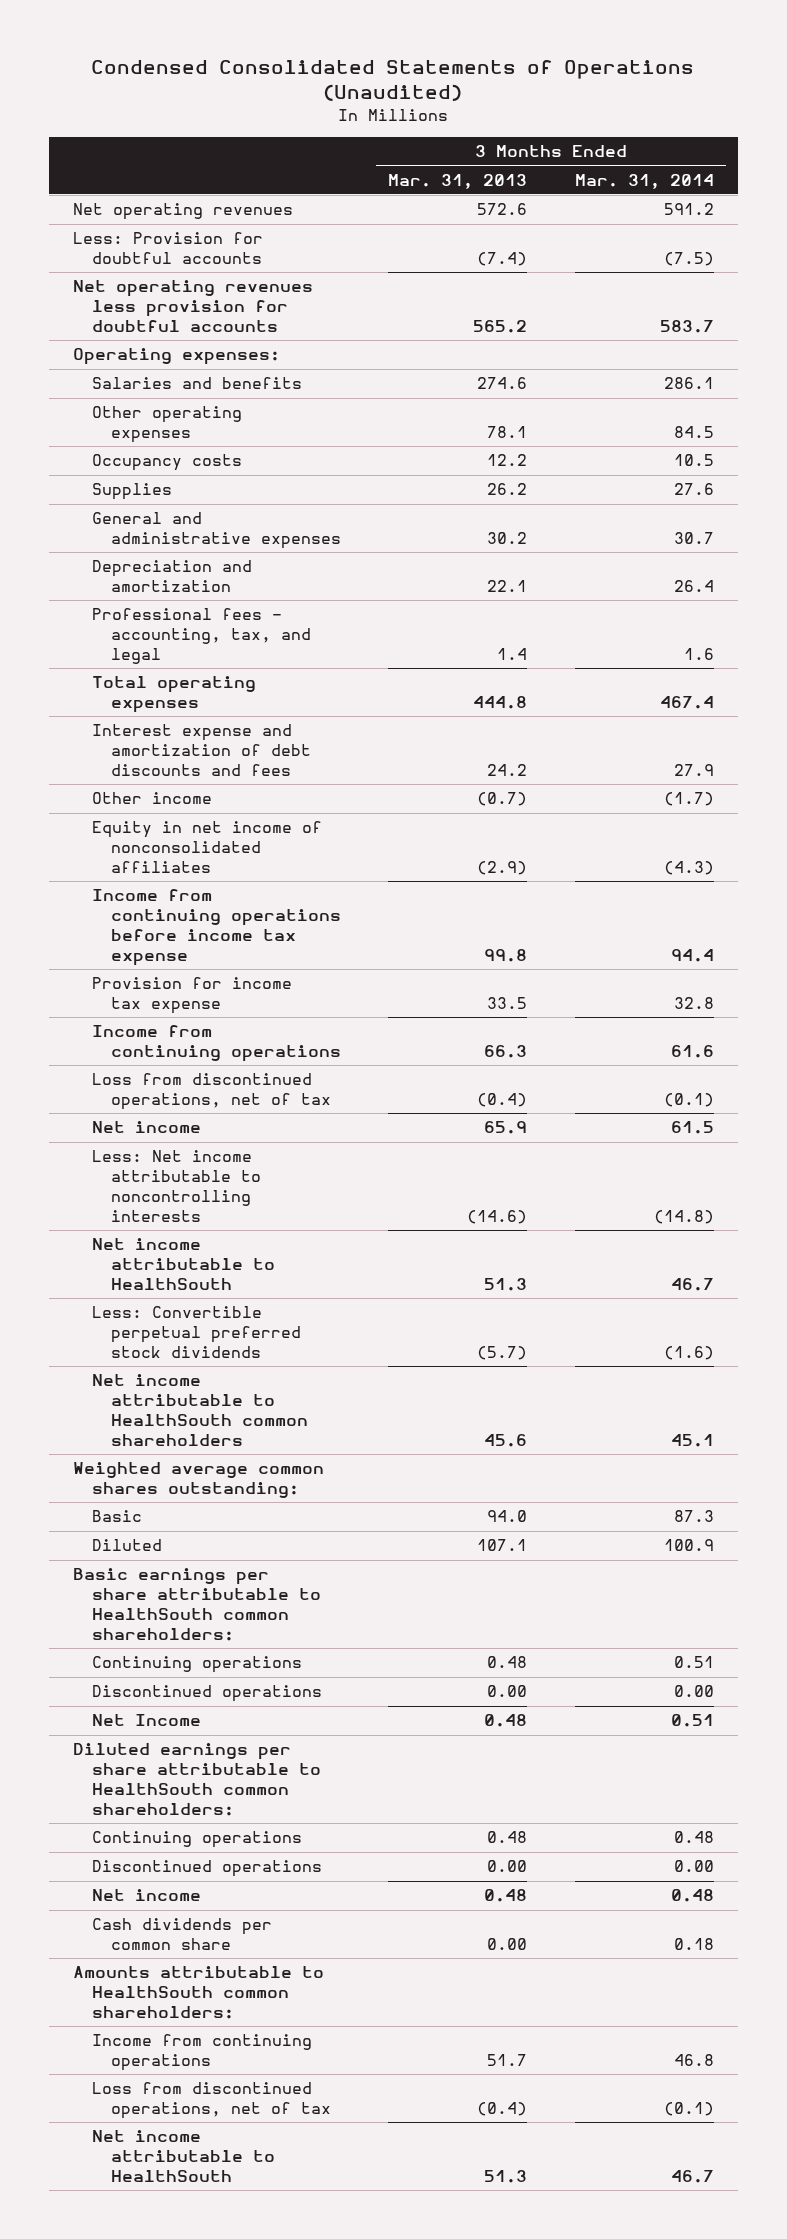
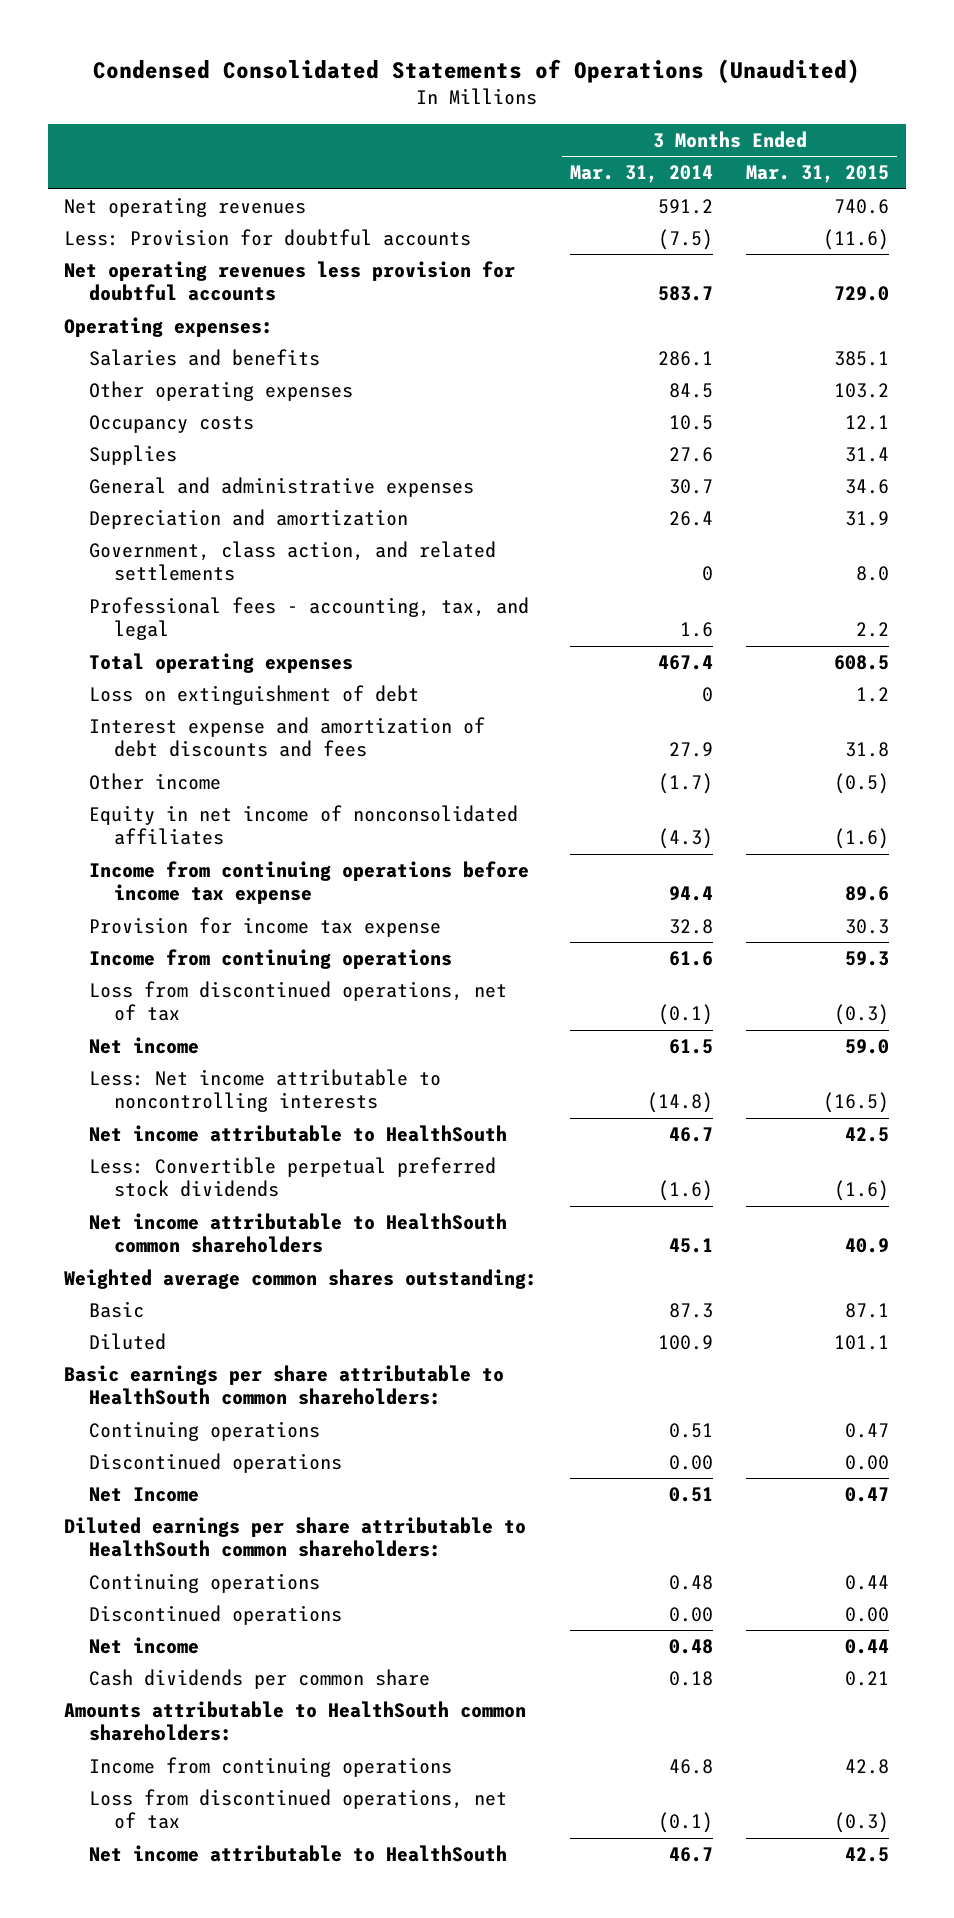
- | 3 Months Ended Mar. 31, 2013 | 3 Months Ended Mar. 31, 2014
+ | 3 Months Ended Mar. 31, 2014 | 3 Months Ended Mar. 31, 2015
+ Government, class action, and related settlements | 0 | 8.0
+ Loss on extinguishment of debt | 0 | 1.2

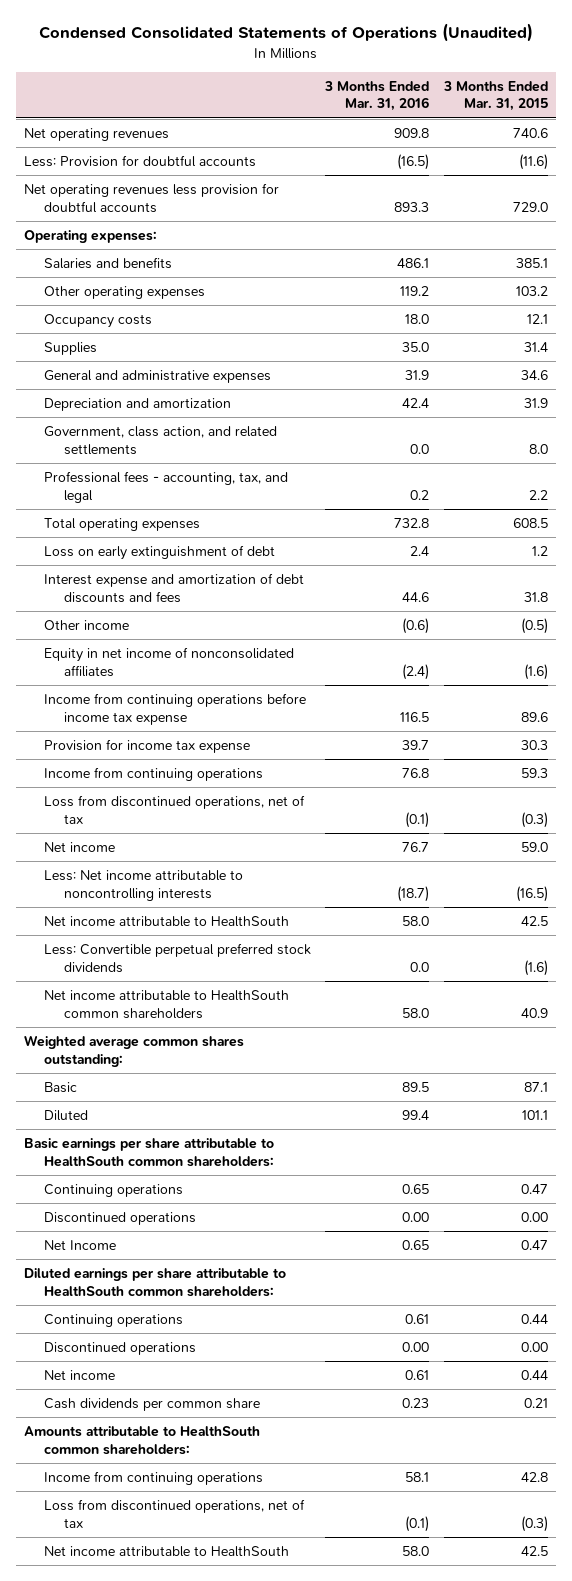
- | 3 Months Ended Mar. 31, 2014 | 3 Months Ended Mar. 31, 2015
+ | 3 Months Ended Mar. 31, 2016 | 3 Months Ended Mar. 31, 2015
- Loss on extinguishment of debt | 0 | 1.2
+ Loss on early extinguishment of debt | 2.4 | 1.2

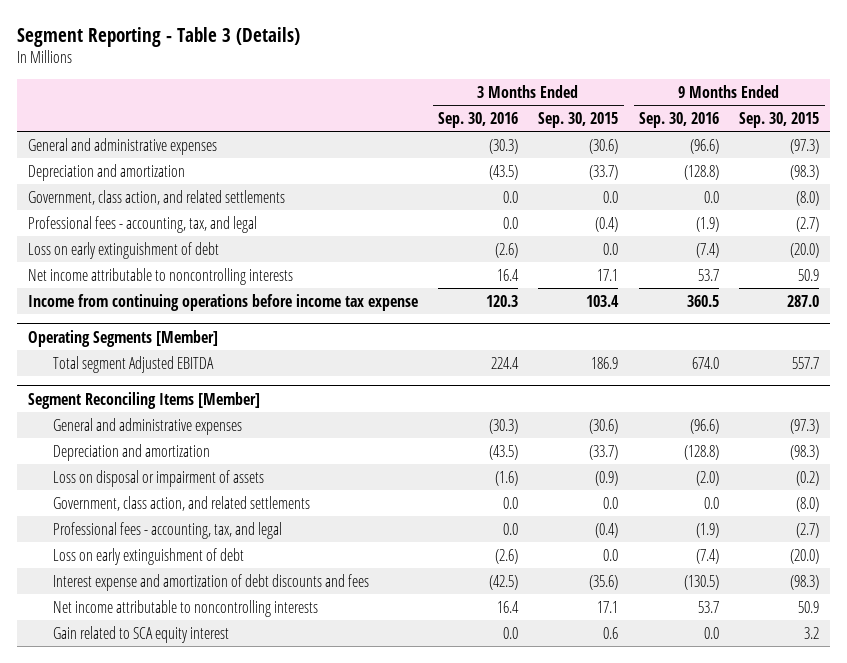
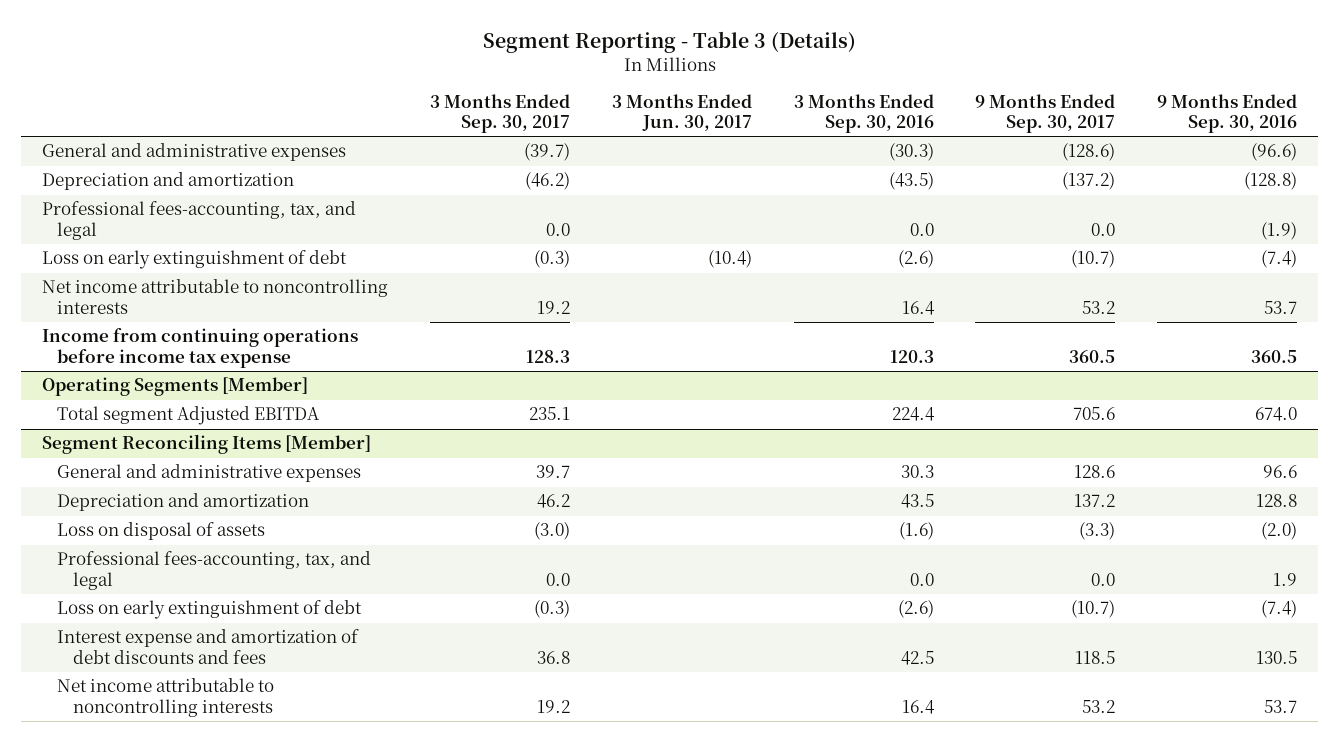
- | 3 Months Ended Sep. 30, 2016 | 3 Months Ended Sep. 30, 2015 | 9 Months Ended Sep. 30, 2016 | 9 Months Ended Sep. 30, 2015
+ | 3 Months Ended Sep. 30, 2017 | 3 Months Ended Jun. 30, 2017 | 3 Months Ended Sep. 30, 2016 | 9 Months Ended Sep. 30, 2017 | 9 Months Ended Sep. 30, 2016
- Government, class action, and related settlements | 0.0 | 0.0 | 0.0 | (8.0)
- Professional fees - accounting, tax, and legal | 0.0 | (0.4) | (1.9) | (2.7)
+ Professional fees-accounting, tax, and legal | 0.0 | | 0.0 | 0.0 | (1.9)
@ Segment Reconciling Items [Member]
- General and administrative expenses | (30.3) | (30.6) | (96.6) | (97.3)
- Depreciation and amortization | (43.5) | (33.7) | (128.8) | (98.3)
- Loss on disposal or impairment of assets | (1.6) | (0.9) | (2.0) | (0.2)
- Government, class action, and related settlements | 0.0 | 0.0 | 0.0 | (8.0)
- Professional fees - accounting, tax, and legal | 0.0 | (0.4) | (1.9) | (2.7)
+ General and administrative expenses | 39.7 | | 30.3 | 128.6 | 96.6
+ Depreciation and amortization | 46.2 | | 43.5 | 137.2 | 128.8
+ Loss on disposal of assets | (3.0) | | (1.6) | (3.3) | (2.0)
+ Professional fees-accounting, tax, and legal | 0.0 | | 0.0 | 0.0 | 1.9
- Interest expense and amortization of debt discounts and fees | (42.5) | (35.6) | (130.5) | (98.3)
+ Interest expense and amortization of debt discounts and fees | 36.8 | | 42.5 | 118.5 | 130.5
- Gain related to SCA equity interest | 0.0 | 0.6 | 0.0 | 3.2

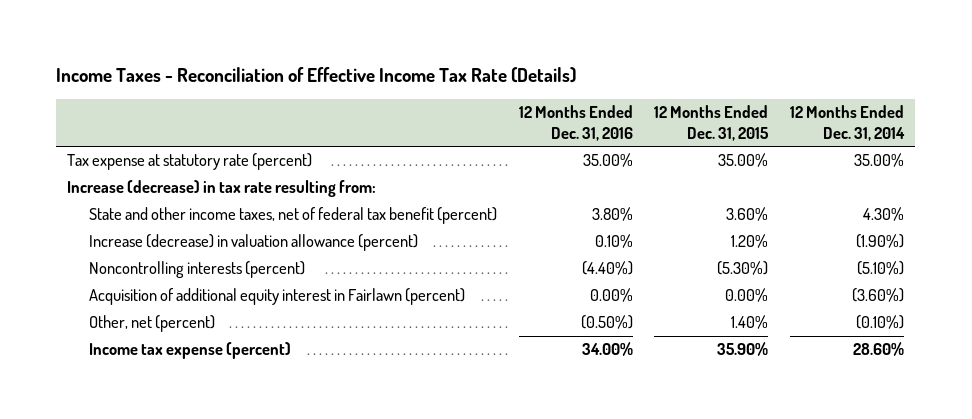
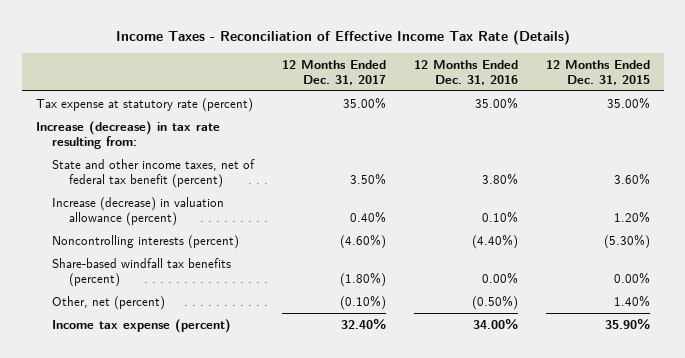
- | 12 Months Ended Dec. 31, 2016 | 12 Months Ended Dec. 31, 2015 | 12 Months Ended Dec. 31, 2014
+ | 12 Months Ended Dec. 31, 2017 | 12 Months Ended Dec. 31, 2016 | 12 Months Ended Dec. 31, 2015
- Acquisition of additional equity interest in Fairlawn (percent) | 0.00% | 0.00% | (3.60%)
+ Share-based windfall tax benefits (percent) | (1.80%) | 0.00% | 0.00%

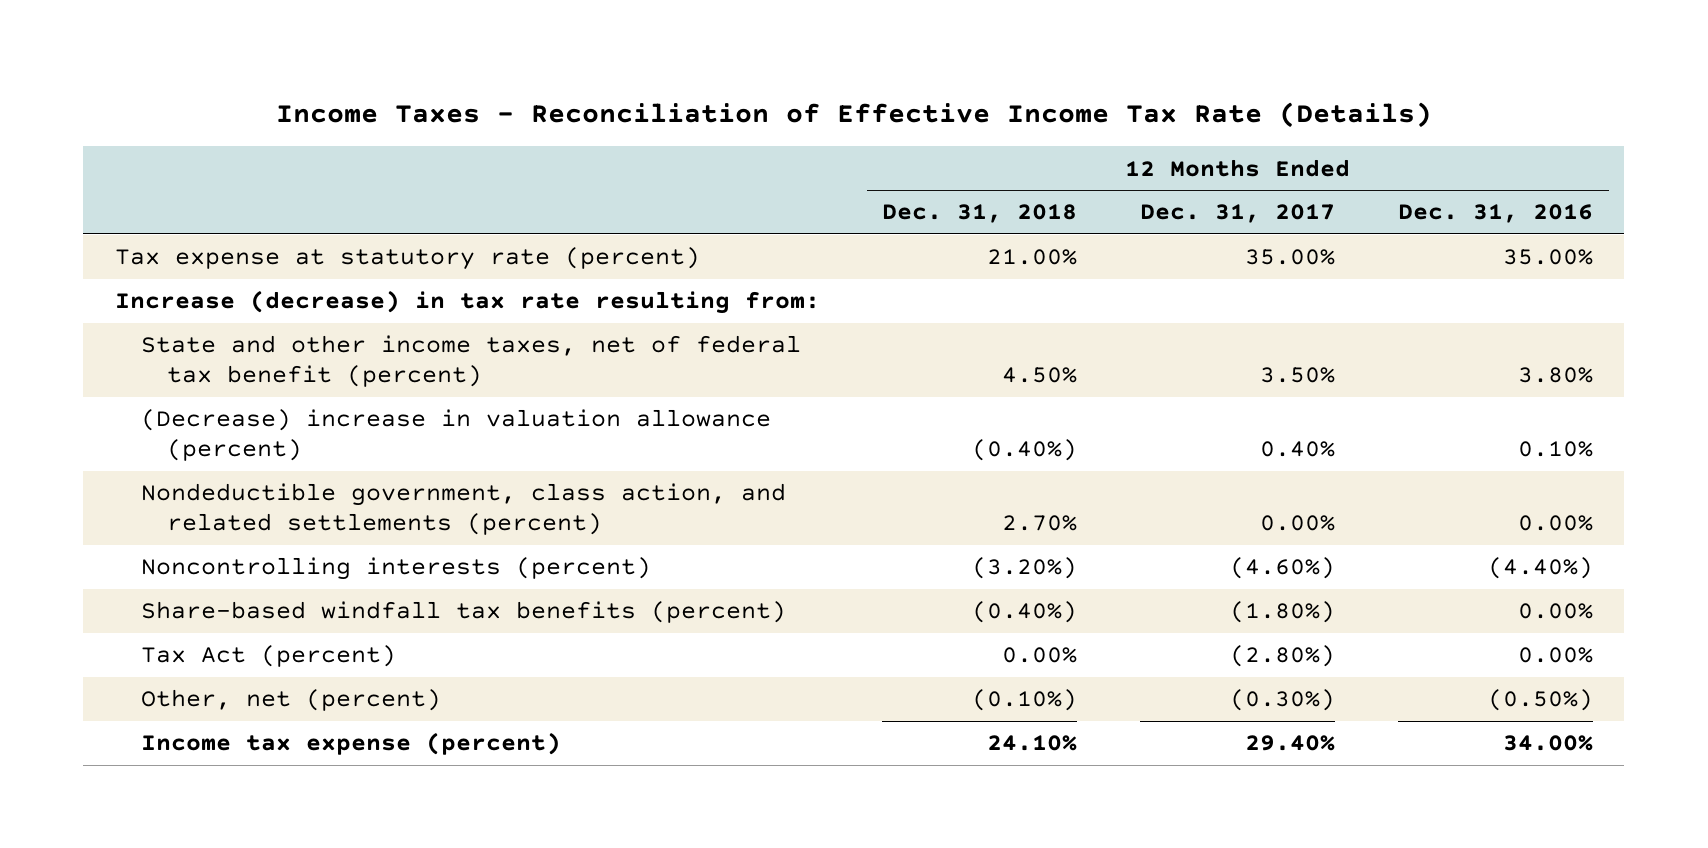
- | 12 Months Ended Dec. 31, 2017 | 12 Months Ended Dec. 31, 2016 | 12 Months Ended Dec. 31, 2015
+ | 12 Months Ended Dec. 31, 2018 | 12 Months Ended Dec. 31, 2017 | 12 Months Ended Dec. 31, 2016
- Increase (decrease) in valuation allowance (percent) | 0.40% | 0.10% | 1.20%
+ (Decrease) increase in valuation allowance (percent) | (0.40%) | 0.40% | 0.10%
+ Nondeductible government, class action, and related settlements (percent) | 2.70% | 0.00% | 0.00%
- Other, net (percent) | (0.10%) | (0.50%) | 1.40%
- Income tax expense (percent) | 32.40% | 34.00% | 35.90%
+ Tax Act (percent) | 0.00% | (2.80%) | 0.00%
+ Other, net (percent) | (0.10%) | (0.30%) | (0.50%)
+ Income tax expense (percent) | 24.10% | 29.40% | 34.00%

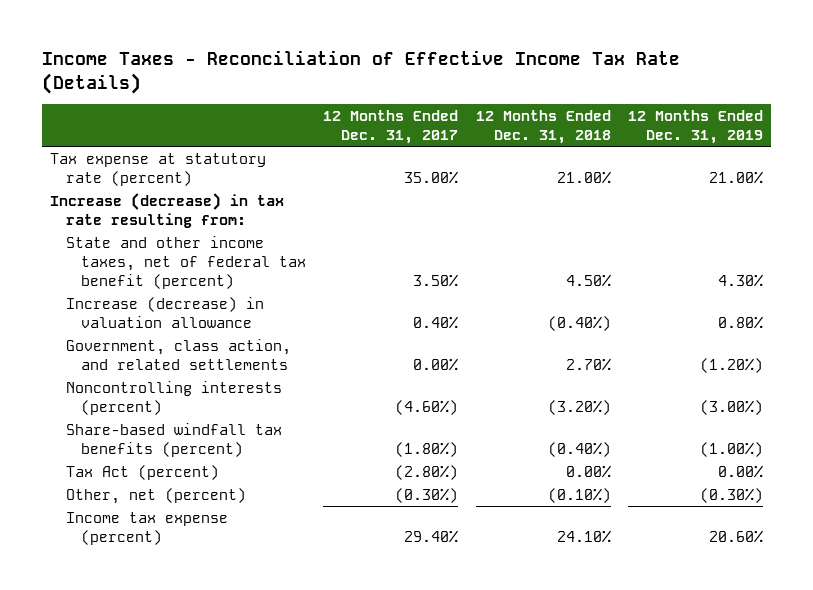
- | 12 Months Ended Dec. 31, 2018 | 12 Months Ended Dec. 31, 2017 | 12 Months Ended Dec. 31, 2016
+ | 12 Months Ended Dec. 31, 2017 | 12 Months Ended Dec. 31, 2018 | 12 Months Ended Dec. 31, 2019
- (Decrease) increase in valuation allowance (percent) | (0.40%) | 0.40% | 0.10%
- Nondeductible government, class action, and related settlements (percent) | 2.70% | 0.00% | 0.00%
+ Increase (decrease) in valuation allowance | 0.40% | (0.40%) | 0.80%
+ Government, class action, and related settlements | 0.00% | 2.70% | (1.20%)

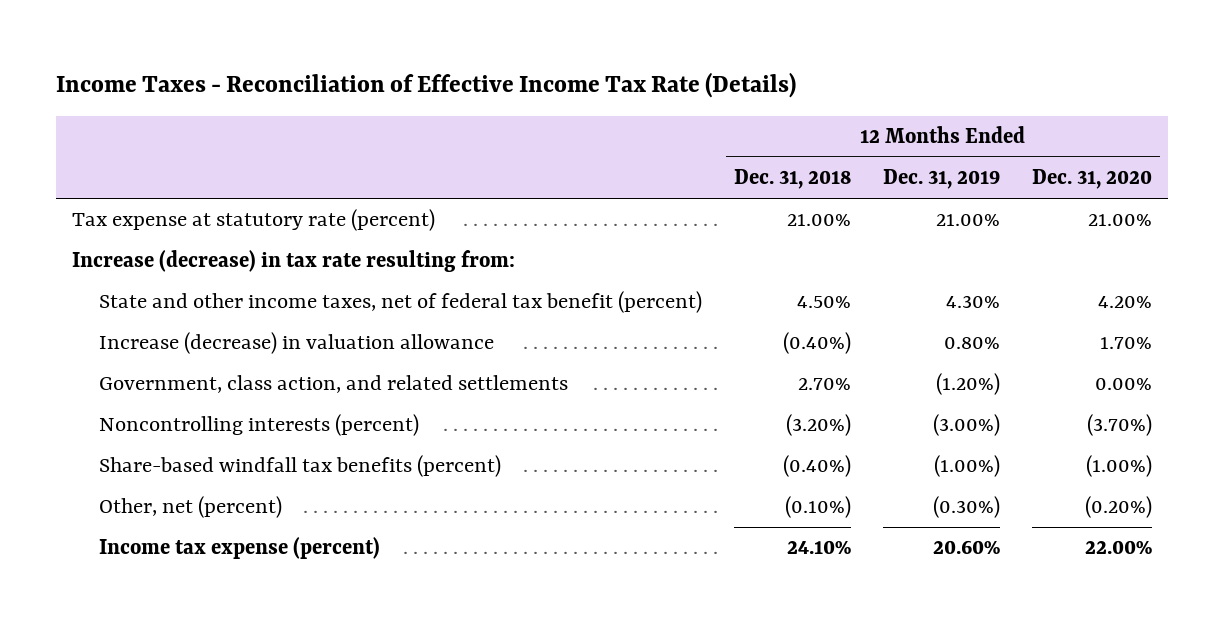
- | 12 Months Ended Dec. 31, 2017 | 12 Months Ended Dec. 31, 2018 | 12 Months Ended Dec. 31, 2019
+ | 12 Months Ended Dec. 31, 2018 | 12 Months Ended Dec. 31, 2019 | 12 Months Ended Dec. 31, 2020
- Tax Act (percent) | (2.80%) | 0.00% | 0.00%

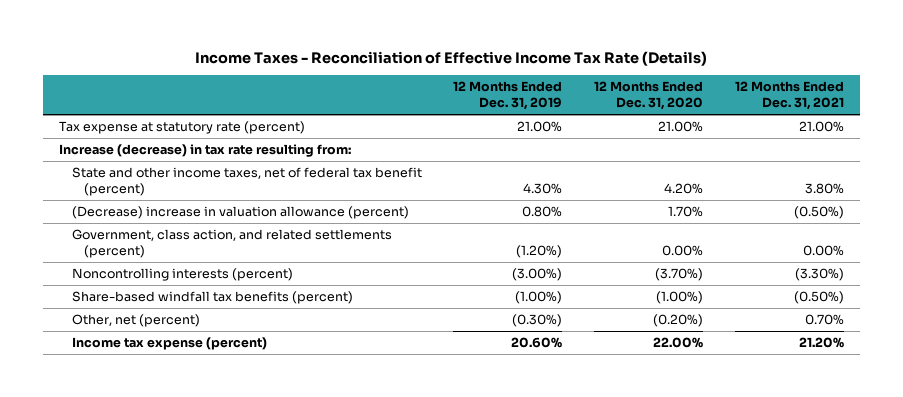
- | 12 Months Ended Dec. 31, 2018 | 12 Months Ended Dec. 31, 2019 | 12 Months Ended Dec. 31, 2020
+ | 12 Months Ended Dec. 31, 2019 | 12 Months Ended Dec. 31, 2020 | 12 Months Ended Dec. 31, 2021
- Increase (decrease) in valuation allowance | (0.40%) | 0.80% | 1.70%
- Government, class action, and related settlements | 2.70% | (1.20%) | 0.00%
+ (Decrease) increase in valuation allowance (percent) | 0.80% | 1.70% | (0.50%)
+ Government, class action, and related settlements (percent) | (1.20%) | 0.00% | 0.00%

